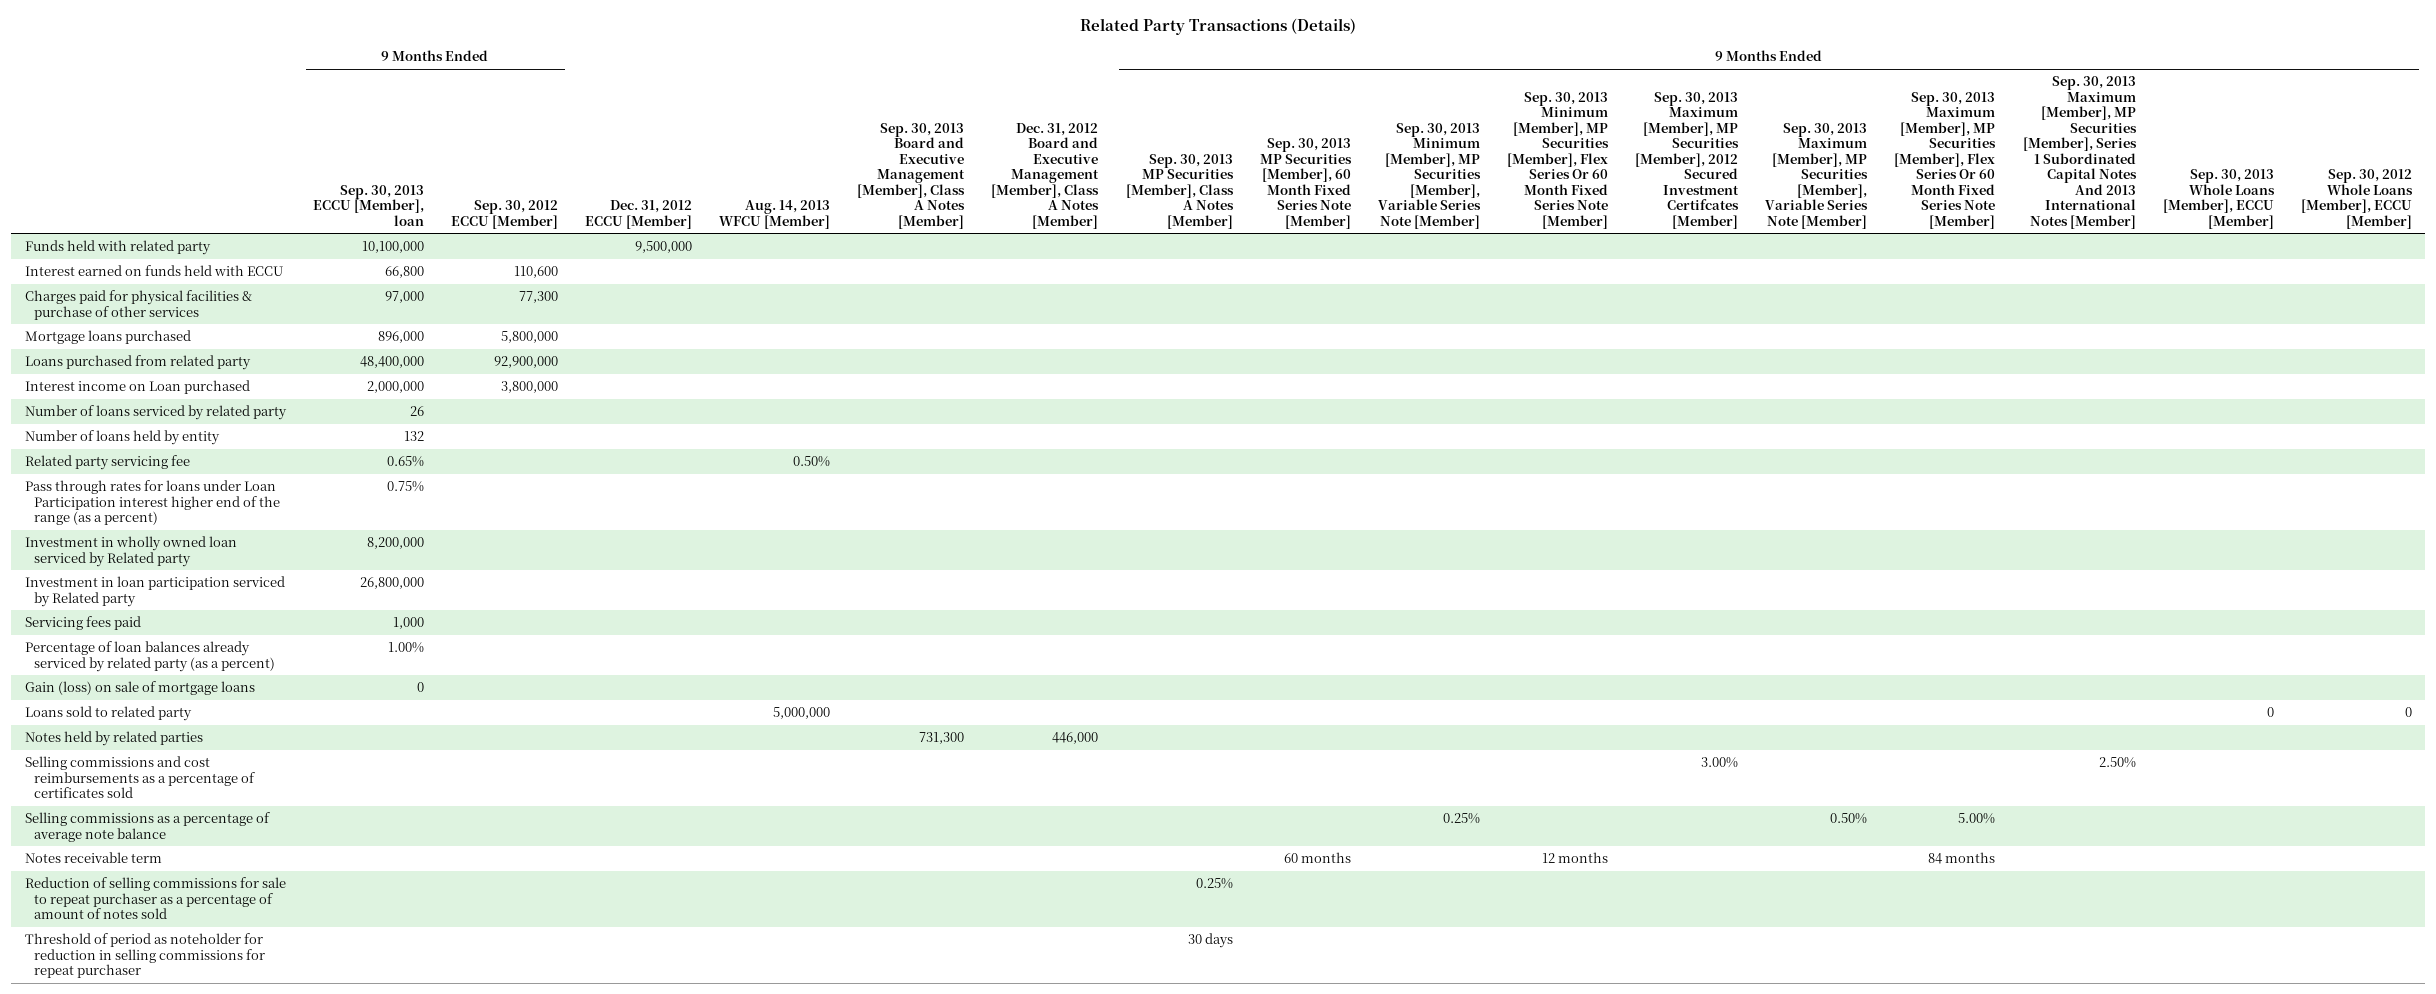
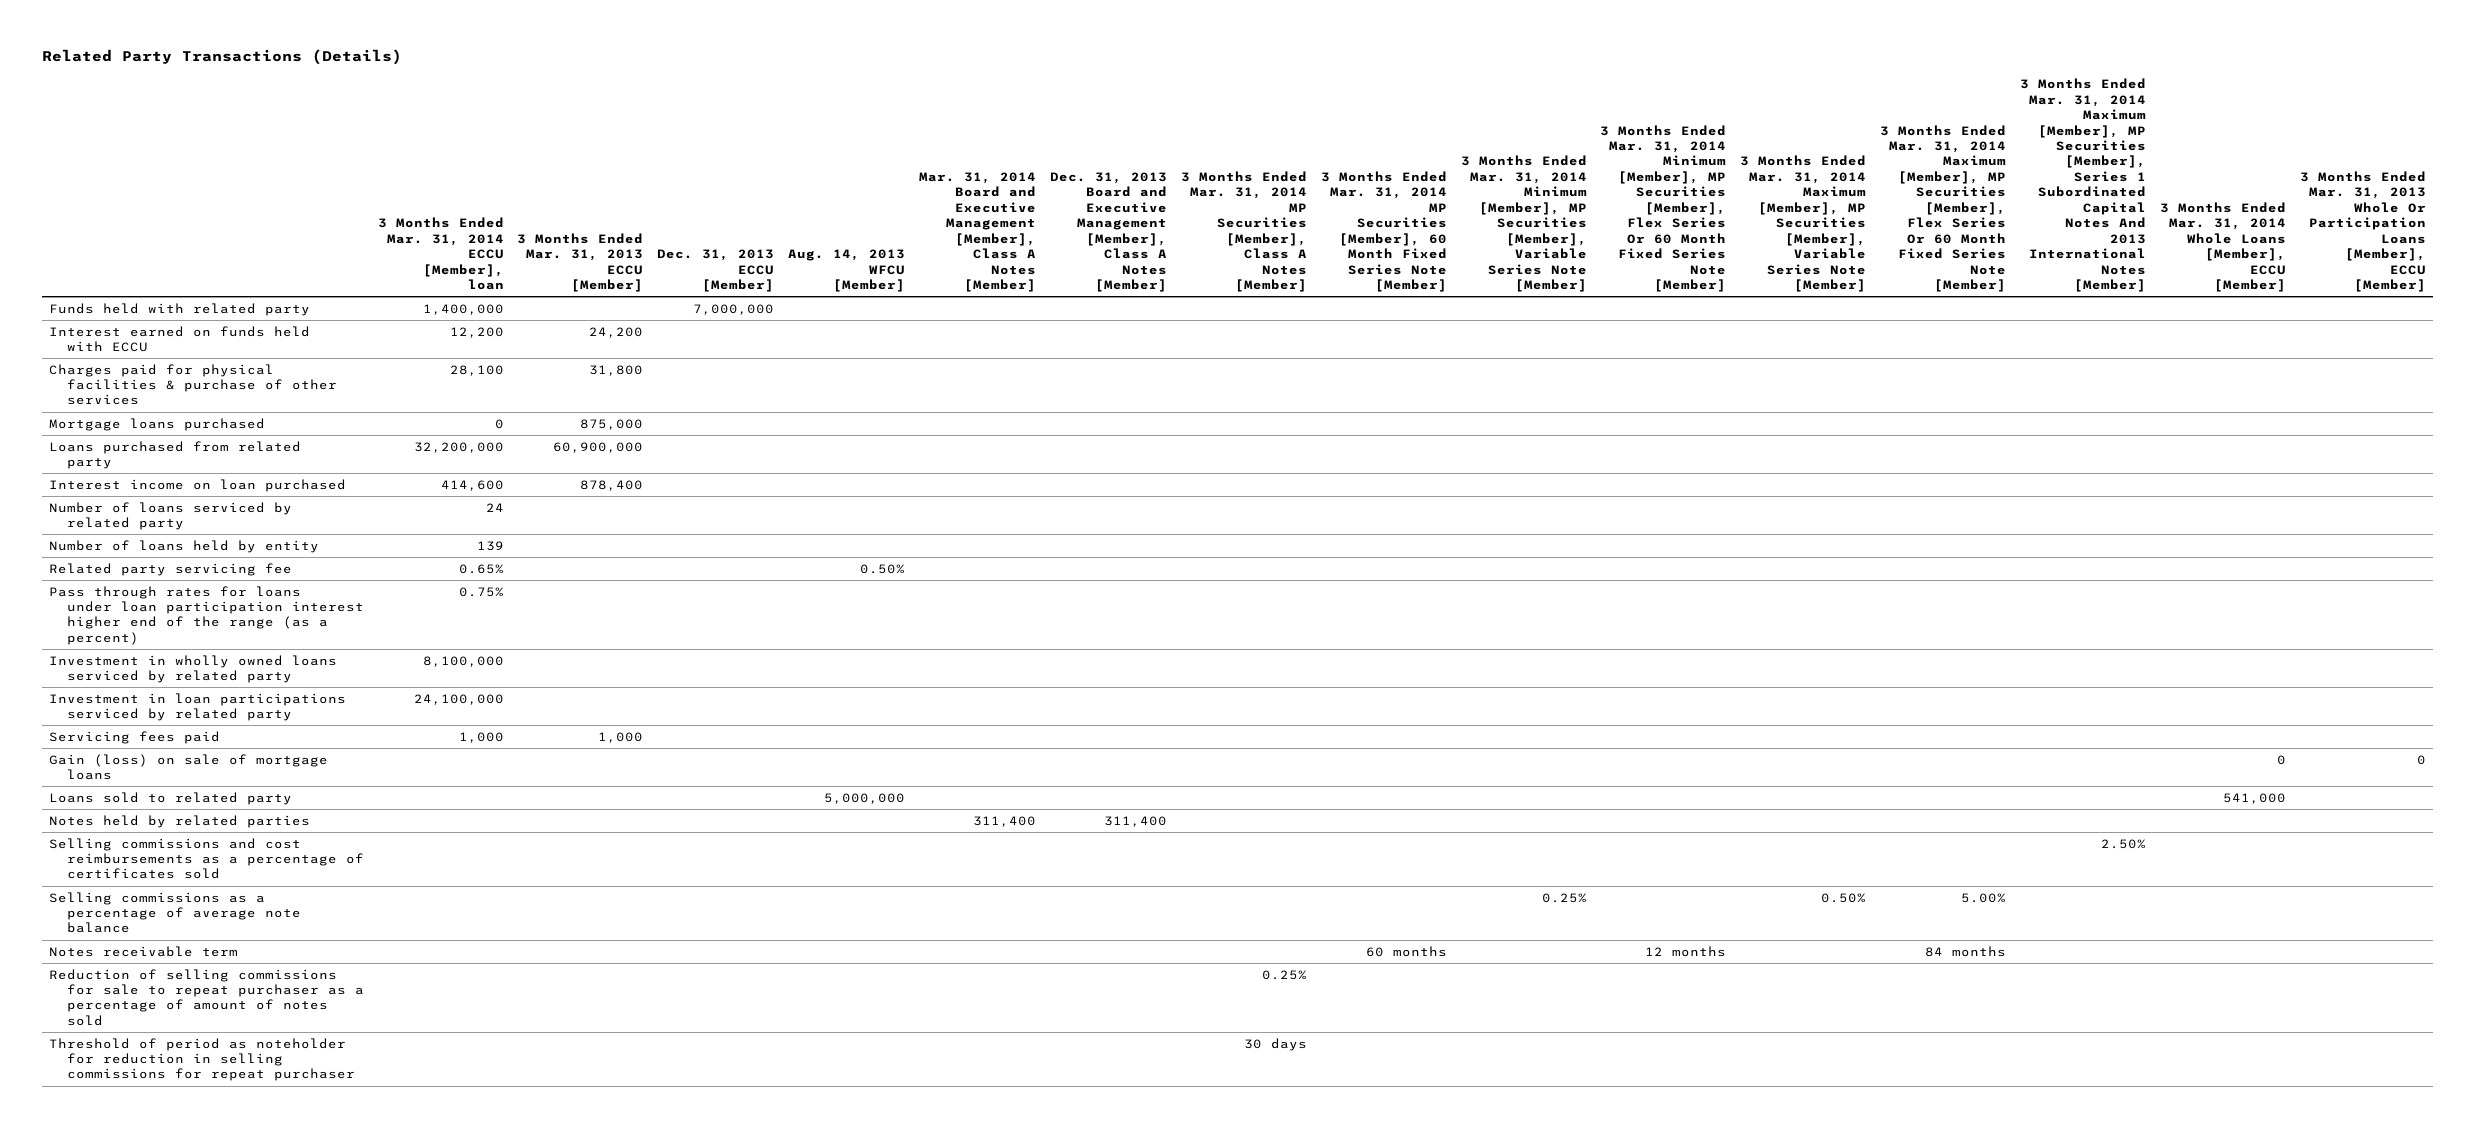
- | 9 Months Ended Sep. 30, 2013 ECCU [Member], loan | 9 Months Ended Sep. 30, 2012 ECCU [Member] | Dec. 31, 2012 ECCU [Member] | Aug. 14, 2013 WFCU [Member] | Sep. 30, 2013 Board and Executive Management [Member], Class A Notes [Member] | Dec. 31, 2012 Board and Executive Management [Member], Class A Notes [Member] | 9 Months Ended Sep. 30, 2013 MP Securities [Member], Class A Notes [Member] | 9 Months Ended Sep. 30, 2013 MP Securities [Member], 60 Month Fixed Series Note [Member] | 9 Months Ended Sep. 30, 2013 Minimum [Member], MP Securities [Member], Variable Series Note [Member] | 9 Months Ended Sep. 30, 2013 Minimum [Member], MP Securities [Member], Flex Series Or 60 Month Fixed Series Note [Member] | 9 Months Ended Sep. 30, 2013 Maximum [Member], MP Securities [Member], 2012 Secured Investment Certifcates [Member] | 9 Months Ended Sep. 30, 2013 Maximum [Member], MP Securities [Member], Variable Series Note [Member] | 9 Months Ended Sep. 30, 2013 Maximum [Member], MP Securities [Member], Flex Series Or 60 Month Fixed Series Note [Member] | 9 Months Ended Sep. 30, 2013 Maximum [Member], MP Securities [Member], Series 1 Subordinated Capital Notes And 2013 International Notes [Member] | 9 Months Ended Sep. 30, 2013 Whole Loans [Member], ECCU [Member] | 9 Months Ended Sep. 30, 2012 Whole Loans [Member], ECCU [Member]
+ | 3 Months Ended Mar. 31, 2014 ECCU [Member], loan | 3 Months Ended Mar. 31, 2013 ECCU [Member] | Dec. 31, 2013 ECCU [Member] | Aug. 14, 2013 WFCU [Member] | Mar. 31, 2014 Board and Executive Management [Member], Class A Notes [Member] | Dec. 31, 2013 Board and Executive Management [Member], Class A Notes [Member] | 3 Months Ended Mar. 31, 2014 MP Securities [Member], Class A Notes [Member] | 3 Months Ended Mar. 31, 2014 MP Securities [Member], 60 Month Fixed Series Note [Member] | 3 Months Ended Mar. 31, 2014 Minimum [Member], MP Securities [Member], Variable Series Note [Member] | 3 Months Ended Mar. 31, 2014 Minimum [Member], MP Securities [Member], Flex Series Or 60 Month Fixed Series Note [Member] | 3 Months Ended Mar. 31, 2014 Maximum [Member], MP Securities [Member], Variable Series Note [Member] | 3 Months Ended Mar. 31, 2014 Maximum [Member], MP Securities [Member], Flex Series Or 60 Month Fixed Series Note [Member] | 3 Months Ended Mar. 31, 2014 Maximum [Member], MP Securities [Member], Series 1 Subordinated Capital Notes And 2013 International Notes [Member] | 3 Months Ended Mar. 31, 2014 Whole Loans [Member], ECCU [Member] | 3 Months Ended Mar. 31, 2013 Whole Or Participation Loans [Member], ECCU [Member]
- Interest income on Loan purchased | 2,000,000 | 3,800,000 | | | | | | | | | | | | | |
+ Interest income on loan purchased | 414,600 | 878,400 | | | | | | | | | | | | |
- Pass through rates for loans under Loan Participation interest higher end of the range (as a percent) | 0.75% | | | | | | | | | | | | | | |
- Investment in wholly owned loan serviced by Related party | 8,200,000 | | | | | | | | | | | | | | |
- Investment in loan participation serviced by Related party | 26,800,000 | | | | | | | | | | | | | | |
+ Pass through rates for loans under loan participation interest higher end of the range (as a percent) | 0.75% | | | | | | | | | | | | | |
+ Investment in wholly owned loans serviced by related party | 8,100,000 | | | | | | | | | | | | | |
+ Investment in loan participations serviced by related party | 24,100,000 | | | | | | | | | | | | | |
- Percentage of loan balances already serviced by related party (as a percent) | 1.00% | | | | | | | | | | | | | | |

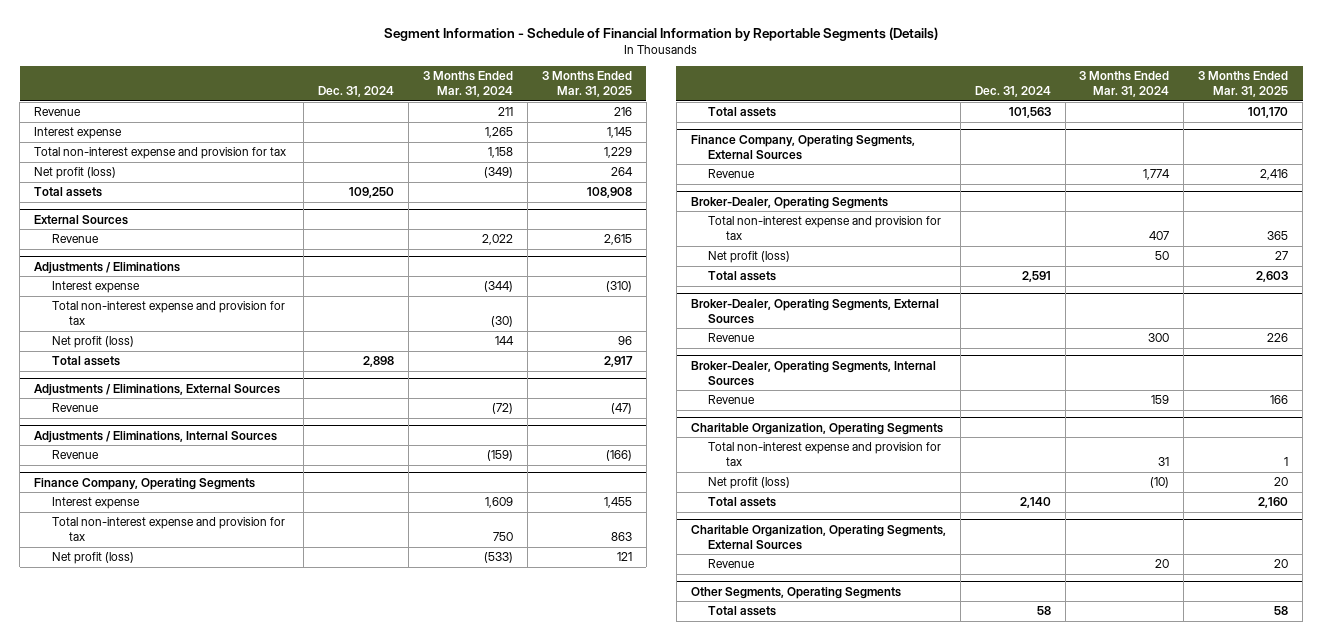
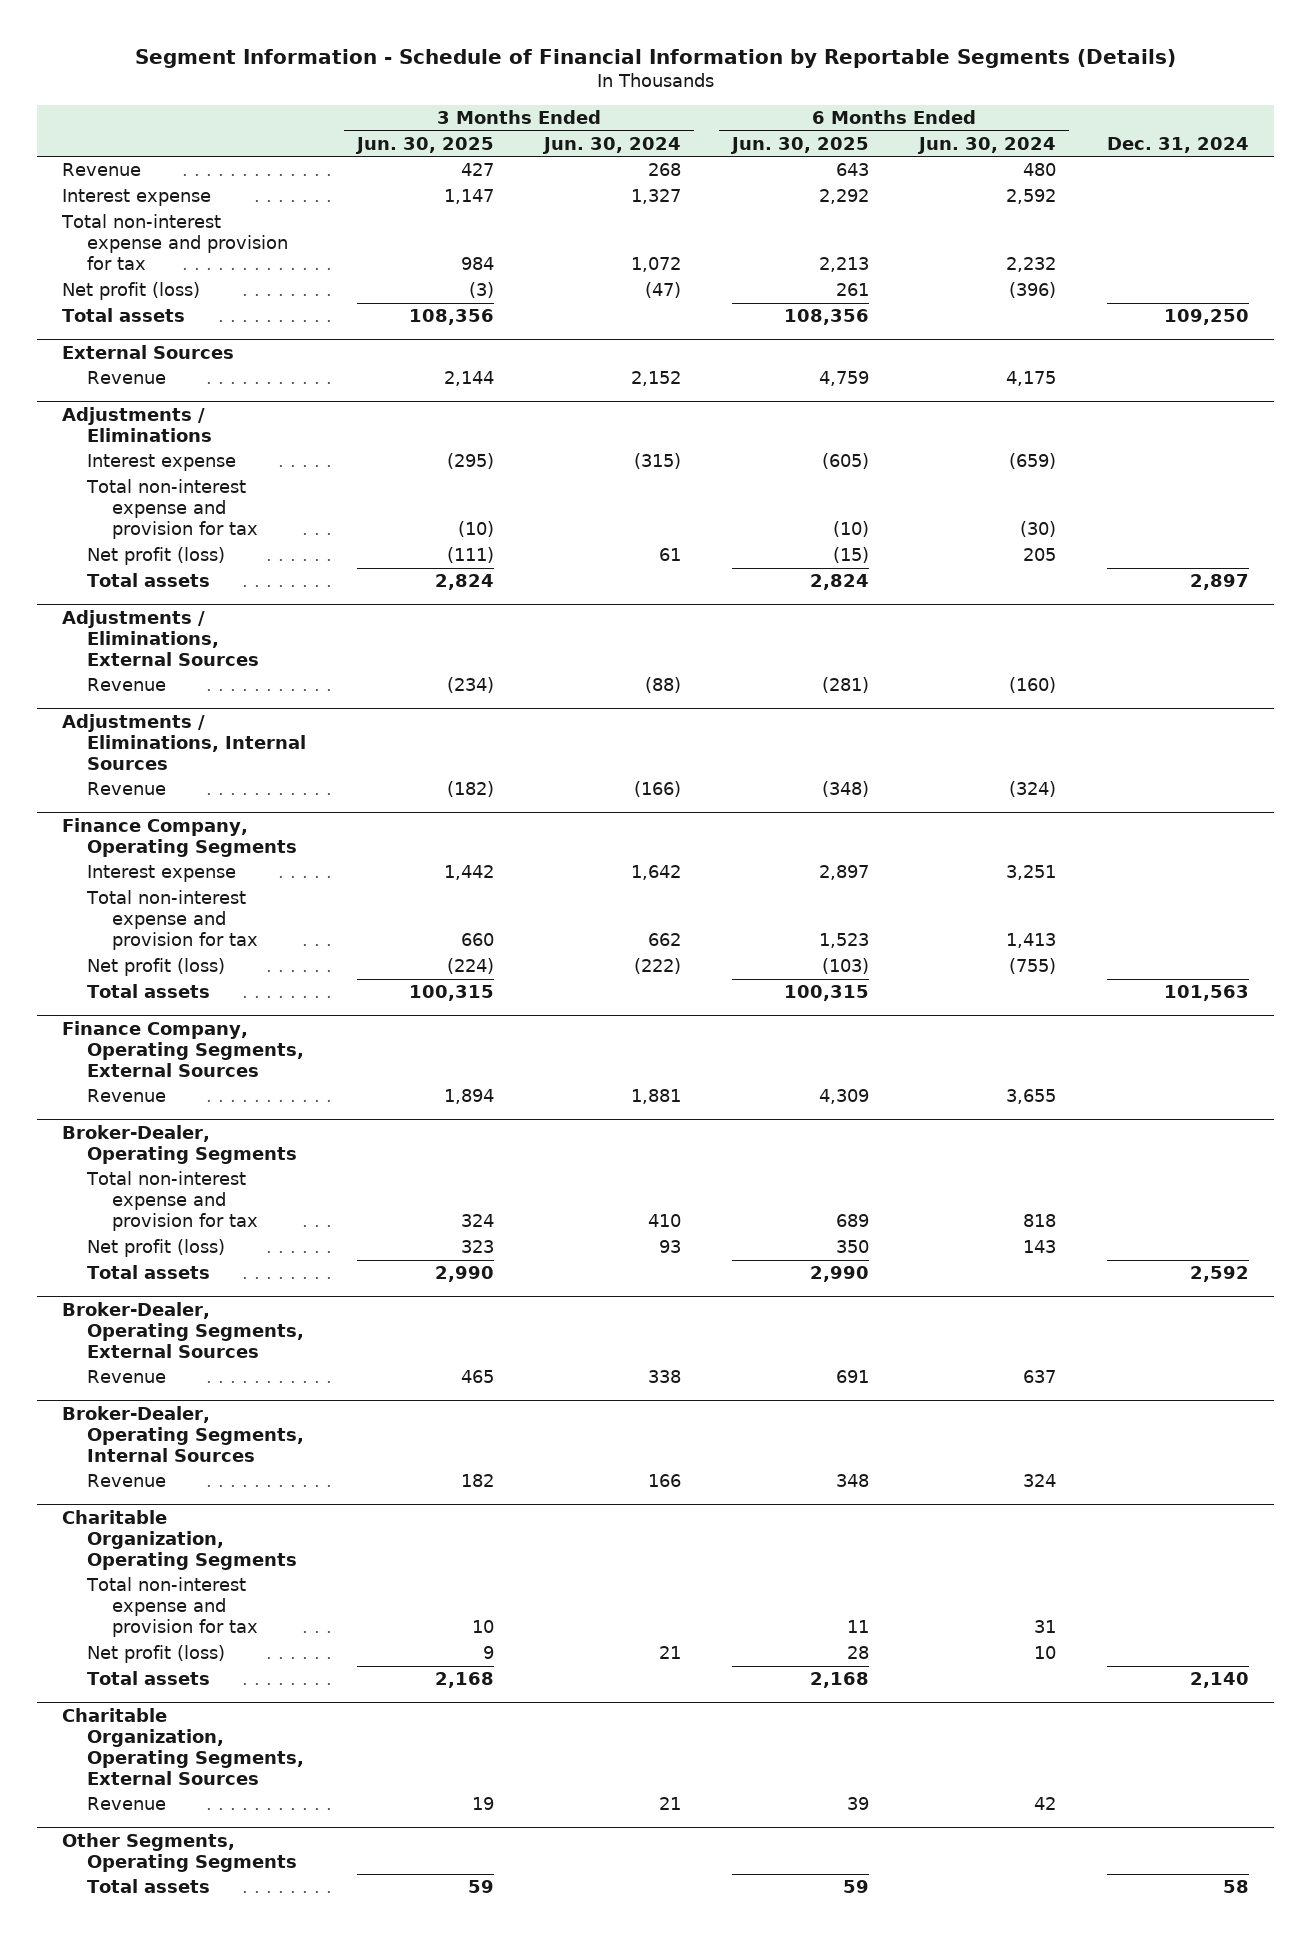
- | Dec. 31, 2024 | 3 Months Ended Mar. 31, 2024 | 3 Months Ended Mar. 31, 2025
+ | 3 Months Ended Jun. 30, 2025 | 3 Months Ended Jun. 30, 2024 | 6 Months Ended Jun. 30, 2025 | 6 Months Ended Jun. 30, 2024 | Dec. 31, 2024
@ Adjustments / Eliminations
- Total assets | 2,898 | | 2,917
+ Total assets | 2,824 | | 2,824 | | 2,897
@ Broker-Dealer, Operating Segments
- Total assets | 2,591 | | 2,603
+ Total assets | 2,990 | | 2,990 | | 2,592

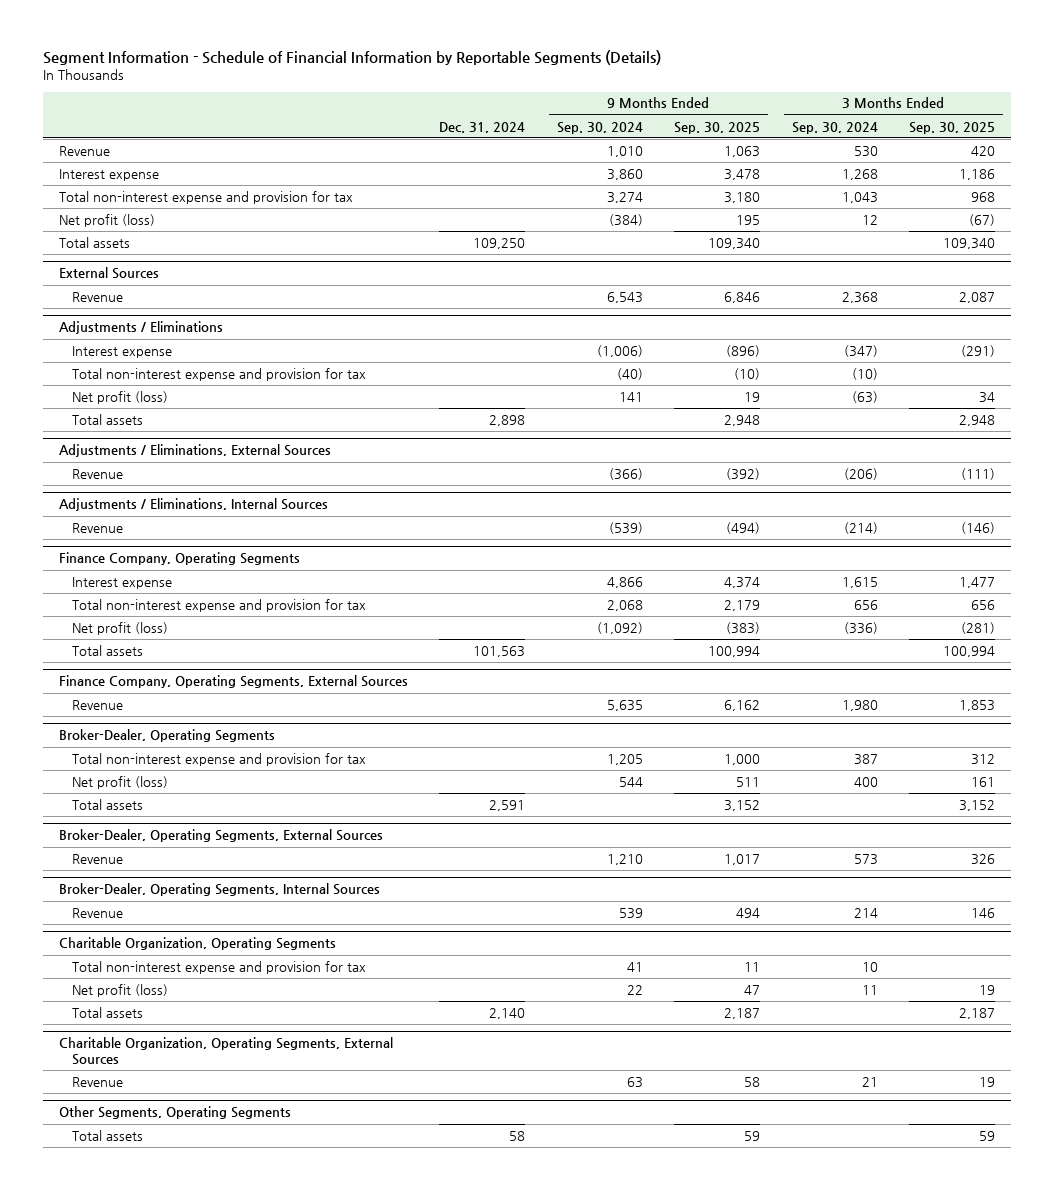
- | 3 Months Ended Jun. 30, 2025 | 3 Months Ended Jun. 30, 2024 | 6 Months Ended Jun. 30, 2025 | 6 Months Ended Jun. 30, 2024 | Dec. 31, 2024
+ | Dec. 31, 2024 | 9 Months Ended Sep. 30, 2024 | 9 Months Ended Sep. 30, 2025 | 3 Months Ended Sep. 30, 2024 | 3 Months Ended Sep. 30, 2025
@ Adjustments / Eliminations
- Total assets | 2,824 | | 2,824 | | 2,897
+ Total assets | 2,898 | | 2,948 | | 2,948
@ Broker-Dealer, Operating Segments
- Total assets | 2,990 | | 2,990 | | 2,592
+ Total assets | 2,591 | | 3,152 | | 3,152

